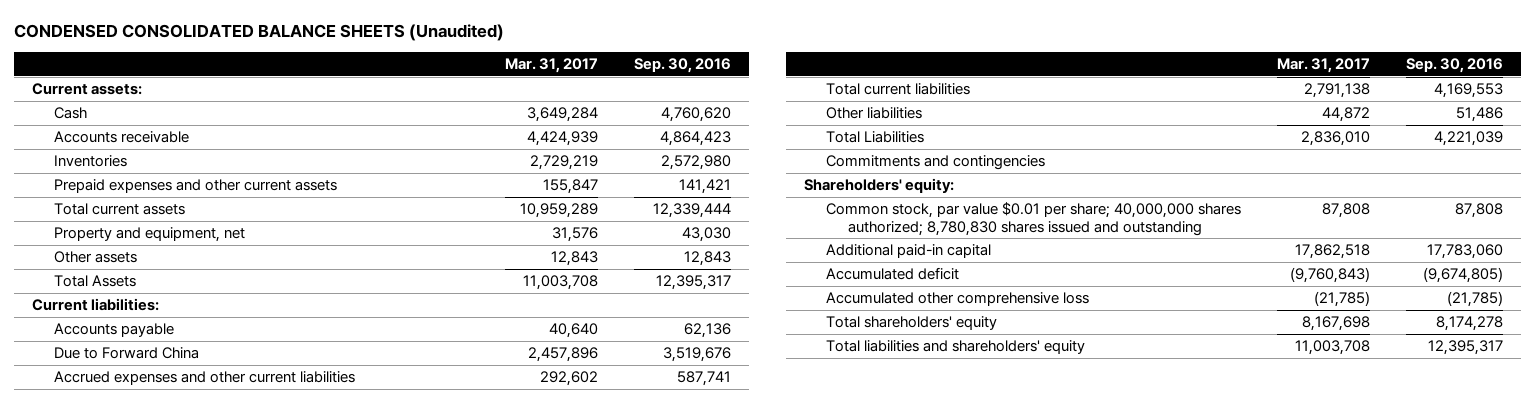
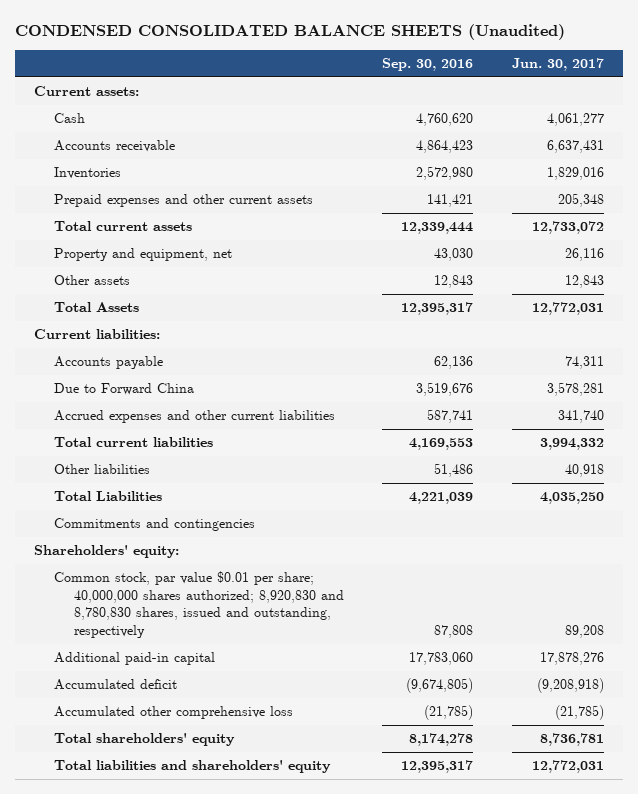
- | Mar. 31, 2017 | Sep. 30, 2016
+ | Sep. 30, 2016 | Jun. 30, 2017
- Common stock, par value $0.01 per share; 40,000,000 shares authorized; 8,780,830 shares issued and outstanding | 87,808 | 87,808
+ Common stock, par value $0.01 per share; 40,000,000 shares authorized; 8,920,830 and 8,780,830 shares, issued and outstanding, respectively | 87,808 | 89,208

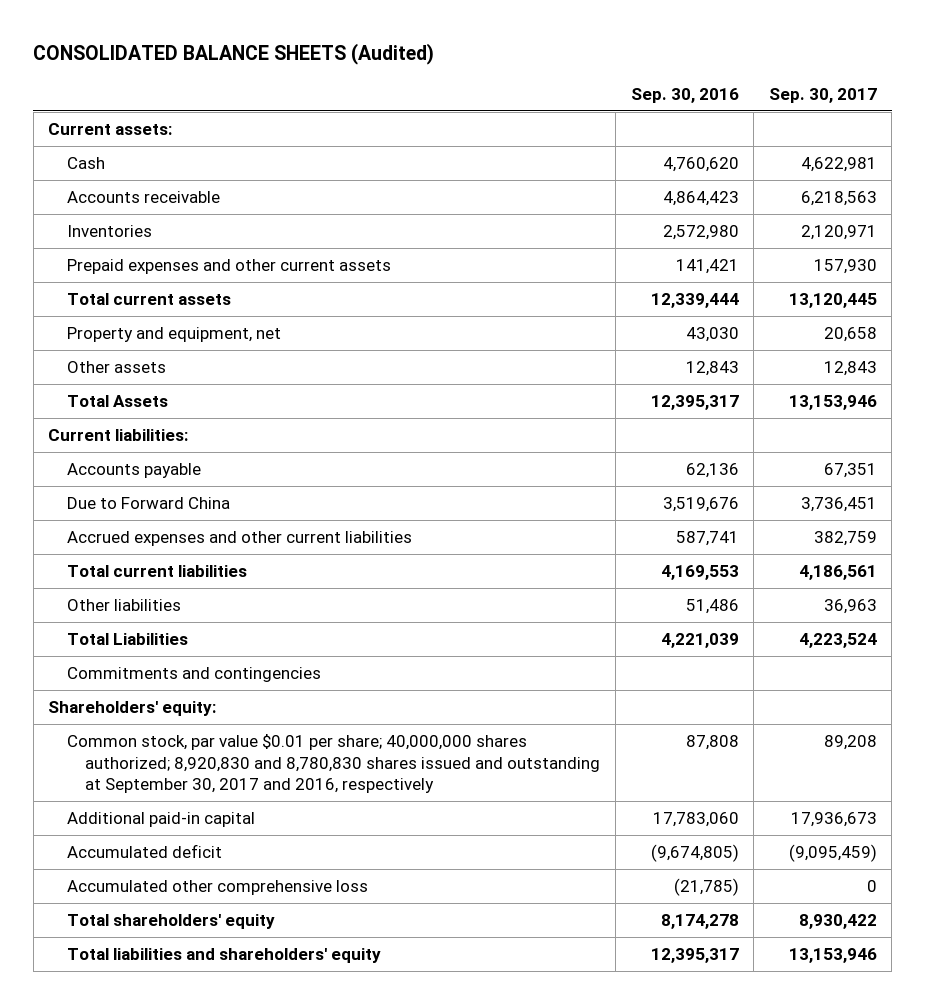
- CONDENSED CONSOLIDATED BALANCE SHEETS (Unaudited)
+ CONSOLIDATED BALANCE SHEETS (Audited)
- | Sep. 30, 2016 | Jun. 30, 2017
+ | Sep. 30, 2016 | Sep. 30, 2017
- Common stock, par value $0.01 per share; 40,000,000 shares authorized; 8,920,830 and 8,780,830 shares, issued and outstanding, respectively | 87,808 | 89,208
+ Common stock, par value $0.01 per share; 40,000,000 shares authorized; 8,920,830 and 8,780,830 shares issued and outstanding at September 30, 2017 and 2016, respectively | 87,808 | 89,208

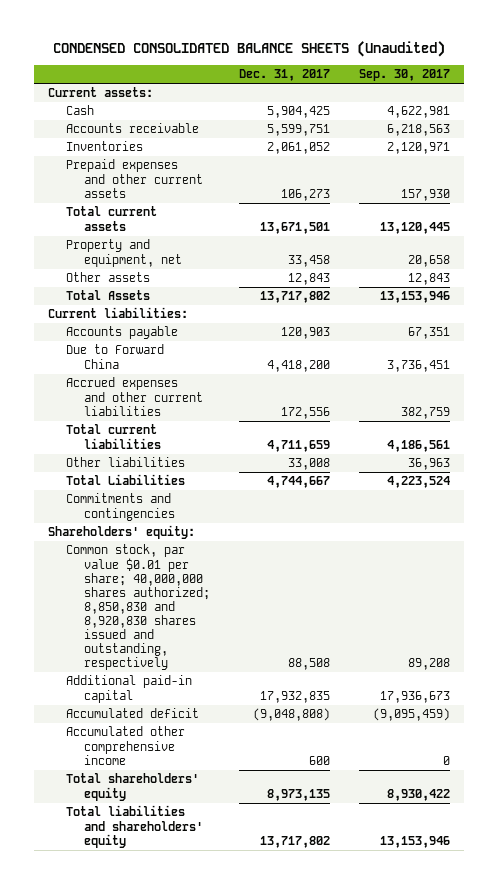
- CONSOLIDATED BALANCE SHEETS (Audited)
+ CONDENSED CONSOLIDATED BALANCE SHEETS (Unaudited)
- | Sep. 30, 2016 | Sep. 30, 2017
+ | Dec. 31, 2017 | Sep. 30, 2017
- Common stock, par value $0.01 per share; 40,000,000 shares authorized; 8,920,830 and 8,780,830 shares issued and outstanding at September 30, 2017 and 2016, respectively | 87,808 | 89,208
+ Common stock, par value $0.01 per share; 40,000,000 shares authorized; 8,850,830 and 8,920,830 shares issued and outstanding, respectively | 88,508 | 89,208
- Accumulated other comprehensive loss | (21,785) | 0
+ Accumulated other comprehensive income | 600 | 0

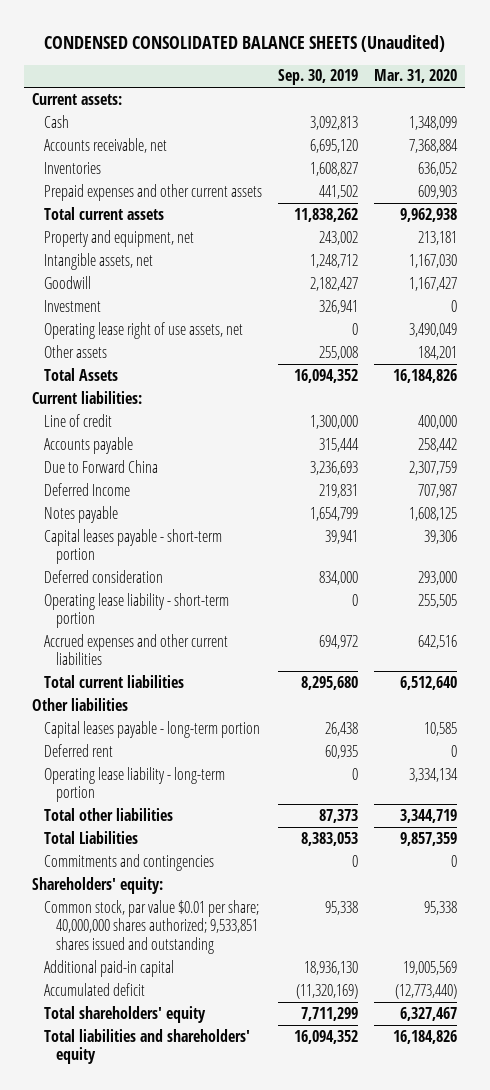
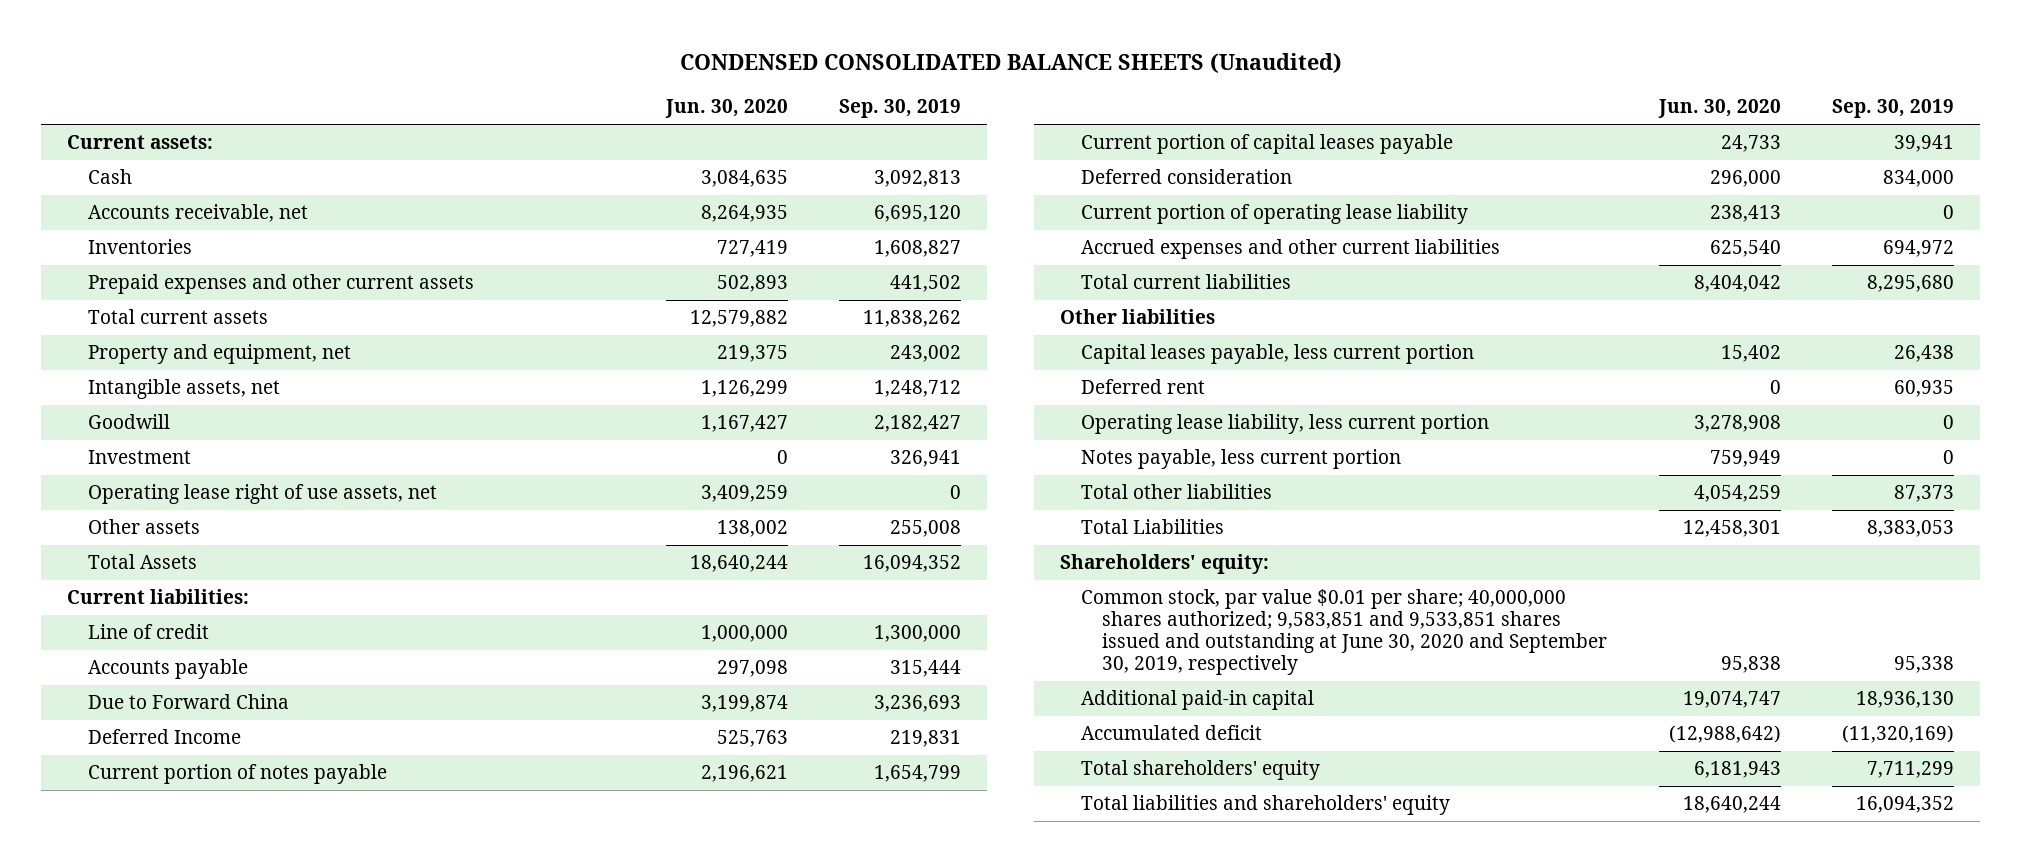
- | Sep. 30, 2019 | Mar. 31, 2020
+ | Jun. 30, 2020 | Sep. 30, 2019
- Notes payable | 1,654,799 | 1,608,125
- Capital leases payable - short-term portion | 39,941 | 39,306
+ Current portion of notes payable | 2,196,621 | 1,654,799
+ Current portion of capital leases payable | 24,733 | 39,941
- Operating lease liability - short-term portion | 0 | 255,505
+ Current portion of operating lease liability | 238,413 | 0
- Capital leases payable - long-term portion | 26,438 | 10,585
+ Capital leases payable, less current portion | 15,402 | 26,438
- Operating lease liability - long-term portion | 0 | 3,334,134
+ Operating lease liability, less current portion | 3,278,908 | 0
+ Notes payable, less current portion | 759,949 | 0
- Commitments and contingencies | 0 | 0
- Common stock, par value $0.01 per share; 40,000,000 shares authorized; 9,533,851 shares issued and outstanding | 95,338 | 95,338
+ Common stock, par value $0.01 per share; 40,000,000 shares authorized; 9,583,851 and 9,533,851 shares issued and outstanding at June 30, 2020 and September 30, 2019, respectively | 95,838 | 95,338

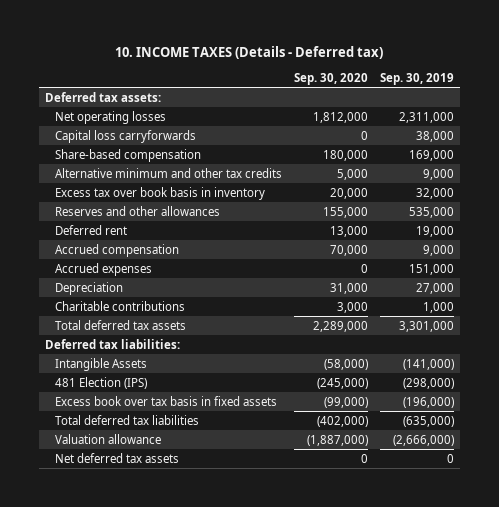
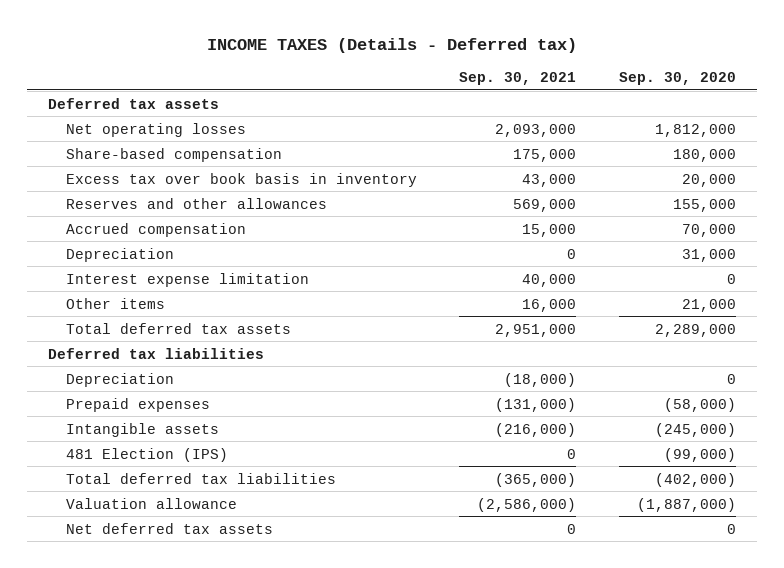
- 10. INCOME TAXES (Details - Deferred tax)
+ INCOME TAXES (Details - Deferred tax)
- | Sep. 30, 2020 | Sep. 30, 2019
+ | Sep. 30, 2021 | Sep. 30, 2020
- Deferred tax assets:
+ Deferred tax assets
- Capital loss carryforwards | 0 | 38,000
- Alternative minimum and other tax credits | 5,000 | 9,000
- Deferred rent | 13,000 | 19,000
- Accrued expenses | 0 | 151,000
- Charitable contributions | 3,000 | 1,000
+ Interest expense limitation | 40,000 | 0
+ Other items | 16,000 | 21,000
- Deferred tax liabilities:
- Intangible Assets | (58,000) | (141,000)
- 481 Election (IPS) | (245,000) | (298,000)
- Excess book over tax basis in fixed assets | (99,000) | (196,000)
+ Deferred tax liabilities
+ Depreciation | (18,000) | 0
+ Prepaid expenses | (131,000) | (58,000)
+ Intangible assets | (216,000) | (245,000)
+ 481 Election (IPS) | 0 | (99,000)

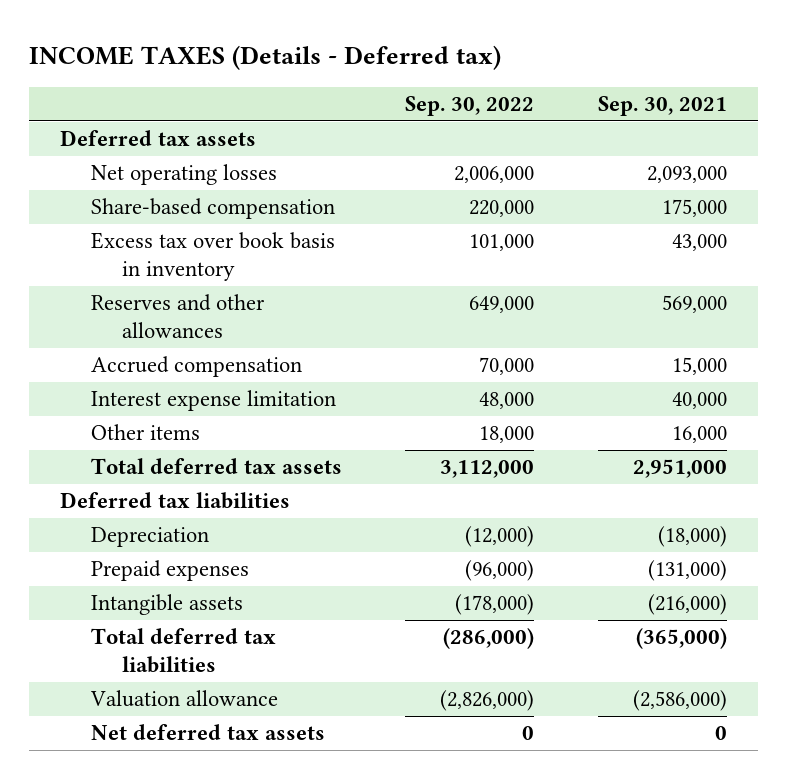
- | Sep. 30, 2021 | Sep. 30, 2020
+ | Sep. 30, 2022 | Sep. 30, 2021
- Depreciation | 0 | 31,000
- 481 Election (IPS) | 0 | (99,000)

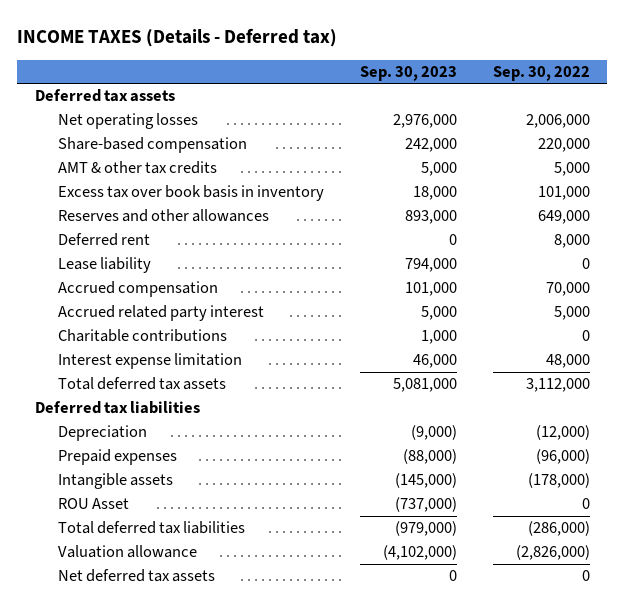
- | Sep. 30, 2022 | Sep. 30, 2021
+ | Sep. 30, 2023 | Sep. 30, 2022
+ AMT & other tax credits | 5,000 | 5,000
+ Deferred rent | 0 | 8,000
+ Lease liability | 794,000 | 0
+ Accrued related party interest | 5,000 | 5,000
+ Charitable contributions | 1,000 | 0
- Other items | 18,000 | 16,000
+ ROU Asset | (737,000) | 0

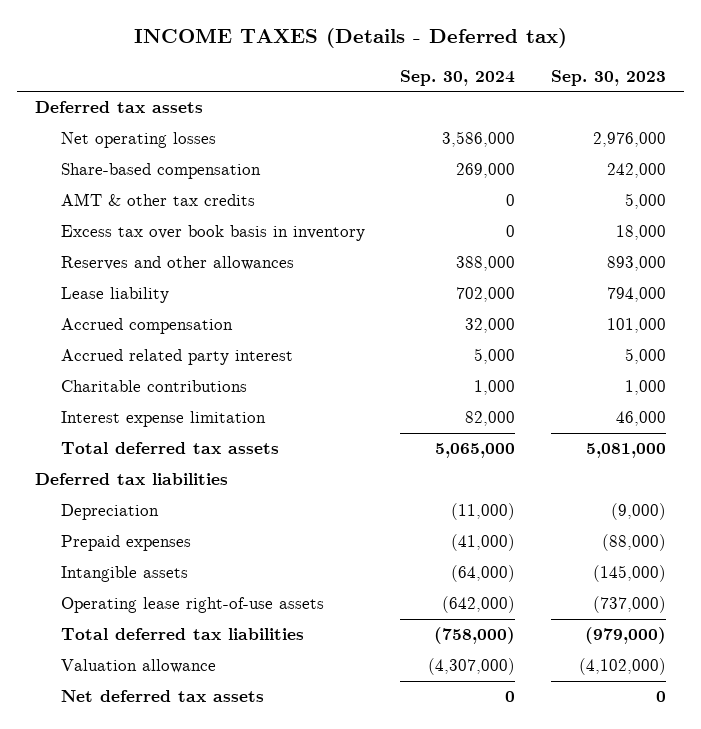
- | Sep. 30, 2023 | Sep. 30, 2022
+ | Sep. 30, 2024 | Sep. 30, 2023
- Deferred rent | 0 | 8,000
- ROU Asset | (737,000) | 0
+ Operating lease right-of-use assets | (642,000) | (737,000)

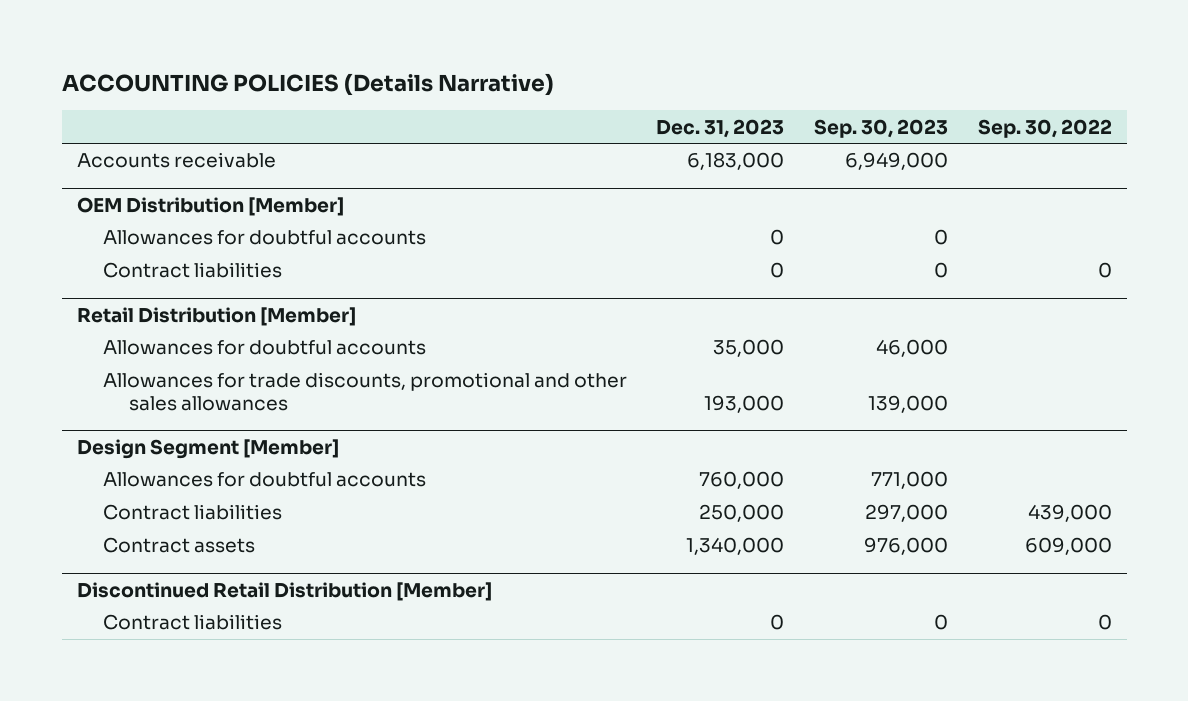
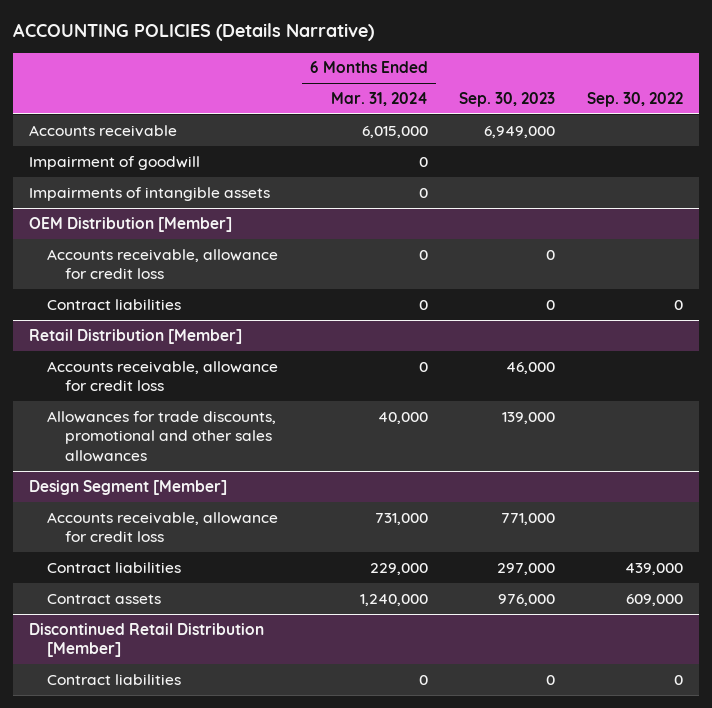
- | Dec. 31, 2023 | Sep. 30, 2023 | Sep. 30, 2022
+ | 6 Months Ended Mar. 31, 2024 | Sep. 30, 2023 | Sep. 30, 2022
+ Impairment of goodwill | 0 | |
+ Impairments of intangible assets | 0 | |
@ OEM Distribution [Member]
- Allowances for doubtful accounts | 0 | 0 |
+ Accounts receivable, allowance for credit loss | 0 | 0 |
@ Retail Distribution [Member]
- Allowances for doubtful accounts | 35,000 | 46,000 |
+ Accounts receivable, allowance for credit loss | 0 | 46,000 |
@ Design Segment [Member]
- Allowances for doubtful accounts | 760,000 | 771,000 |
+ Accounts receivable, allowance for credit loss | 731,000 | 771,000 |

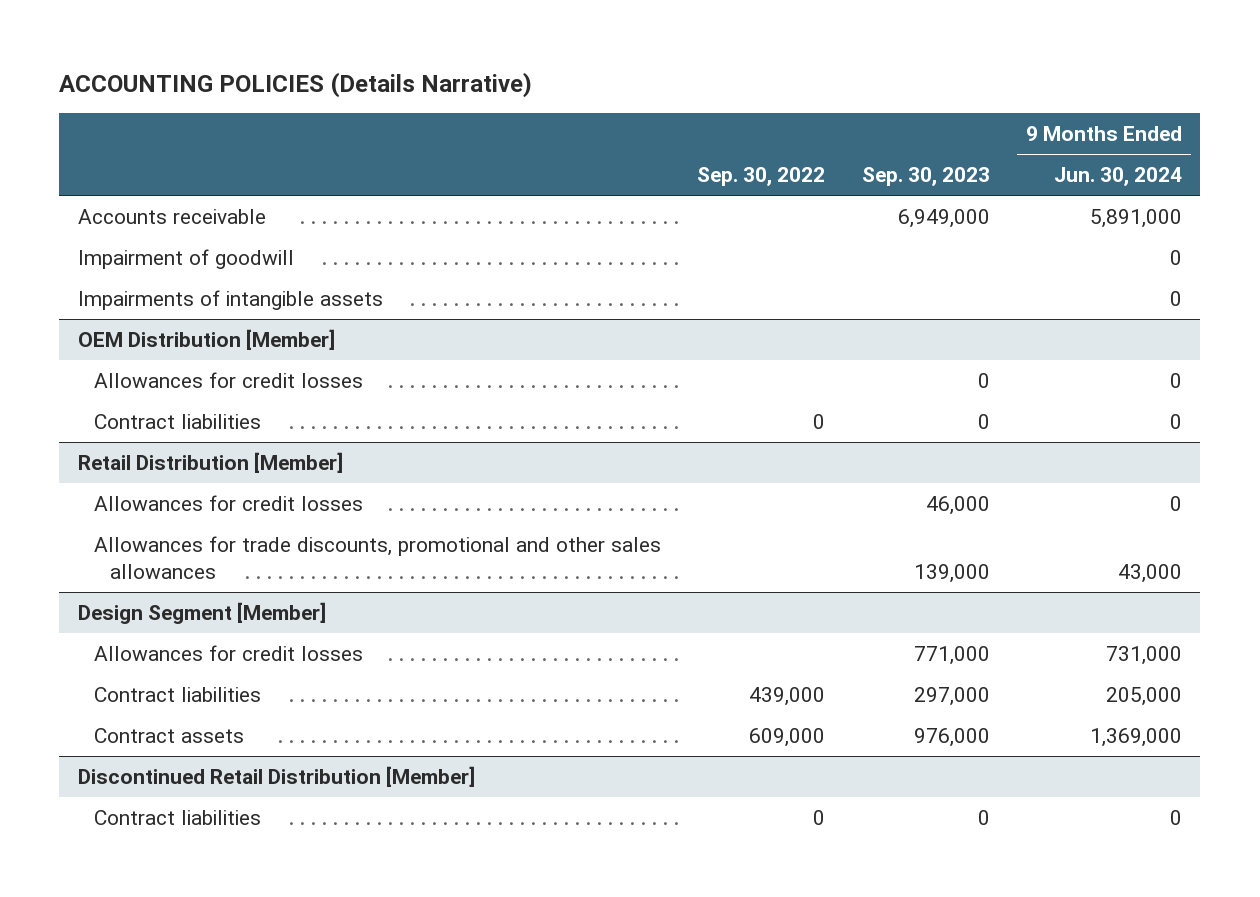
- | 6 Months Ended Mar. 31, 2024 | Sep. 30, 2023 | Sep. 30, 2022
+ | Sep. 30, 2022 | Sep. 30, 2023 | 9 Months Ended Jun. 30, 2024
@ OEM Distribution [Member]
- Accounts receivable, allowance for credit loss | 0 | 0 |
+ Allowances for credit losses | | 0 | 0
@ Retail Distribution [Member]
- Accounts receivable, allowance for credit loss | 0 | 46,000 |
+ Allowances for credit losses | | 46,000 | 0
@ Design Segment [Member]
- Accounts receivable, allowance for credit loss | 731,000 | 771,000 |
+ Allowances for credit losses | | 771,000 | 731,000

